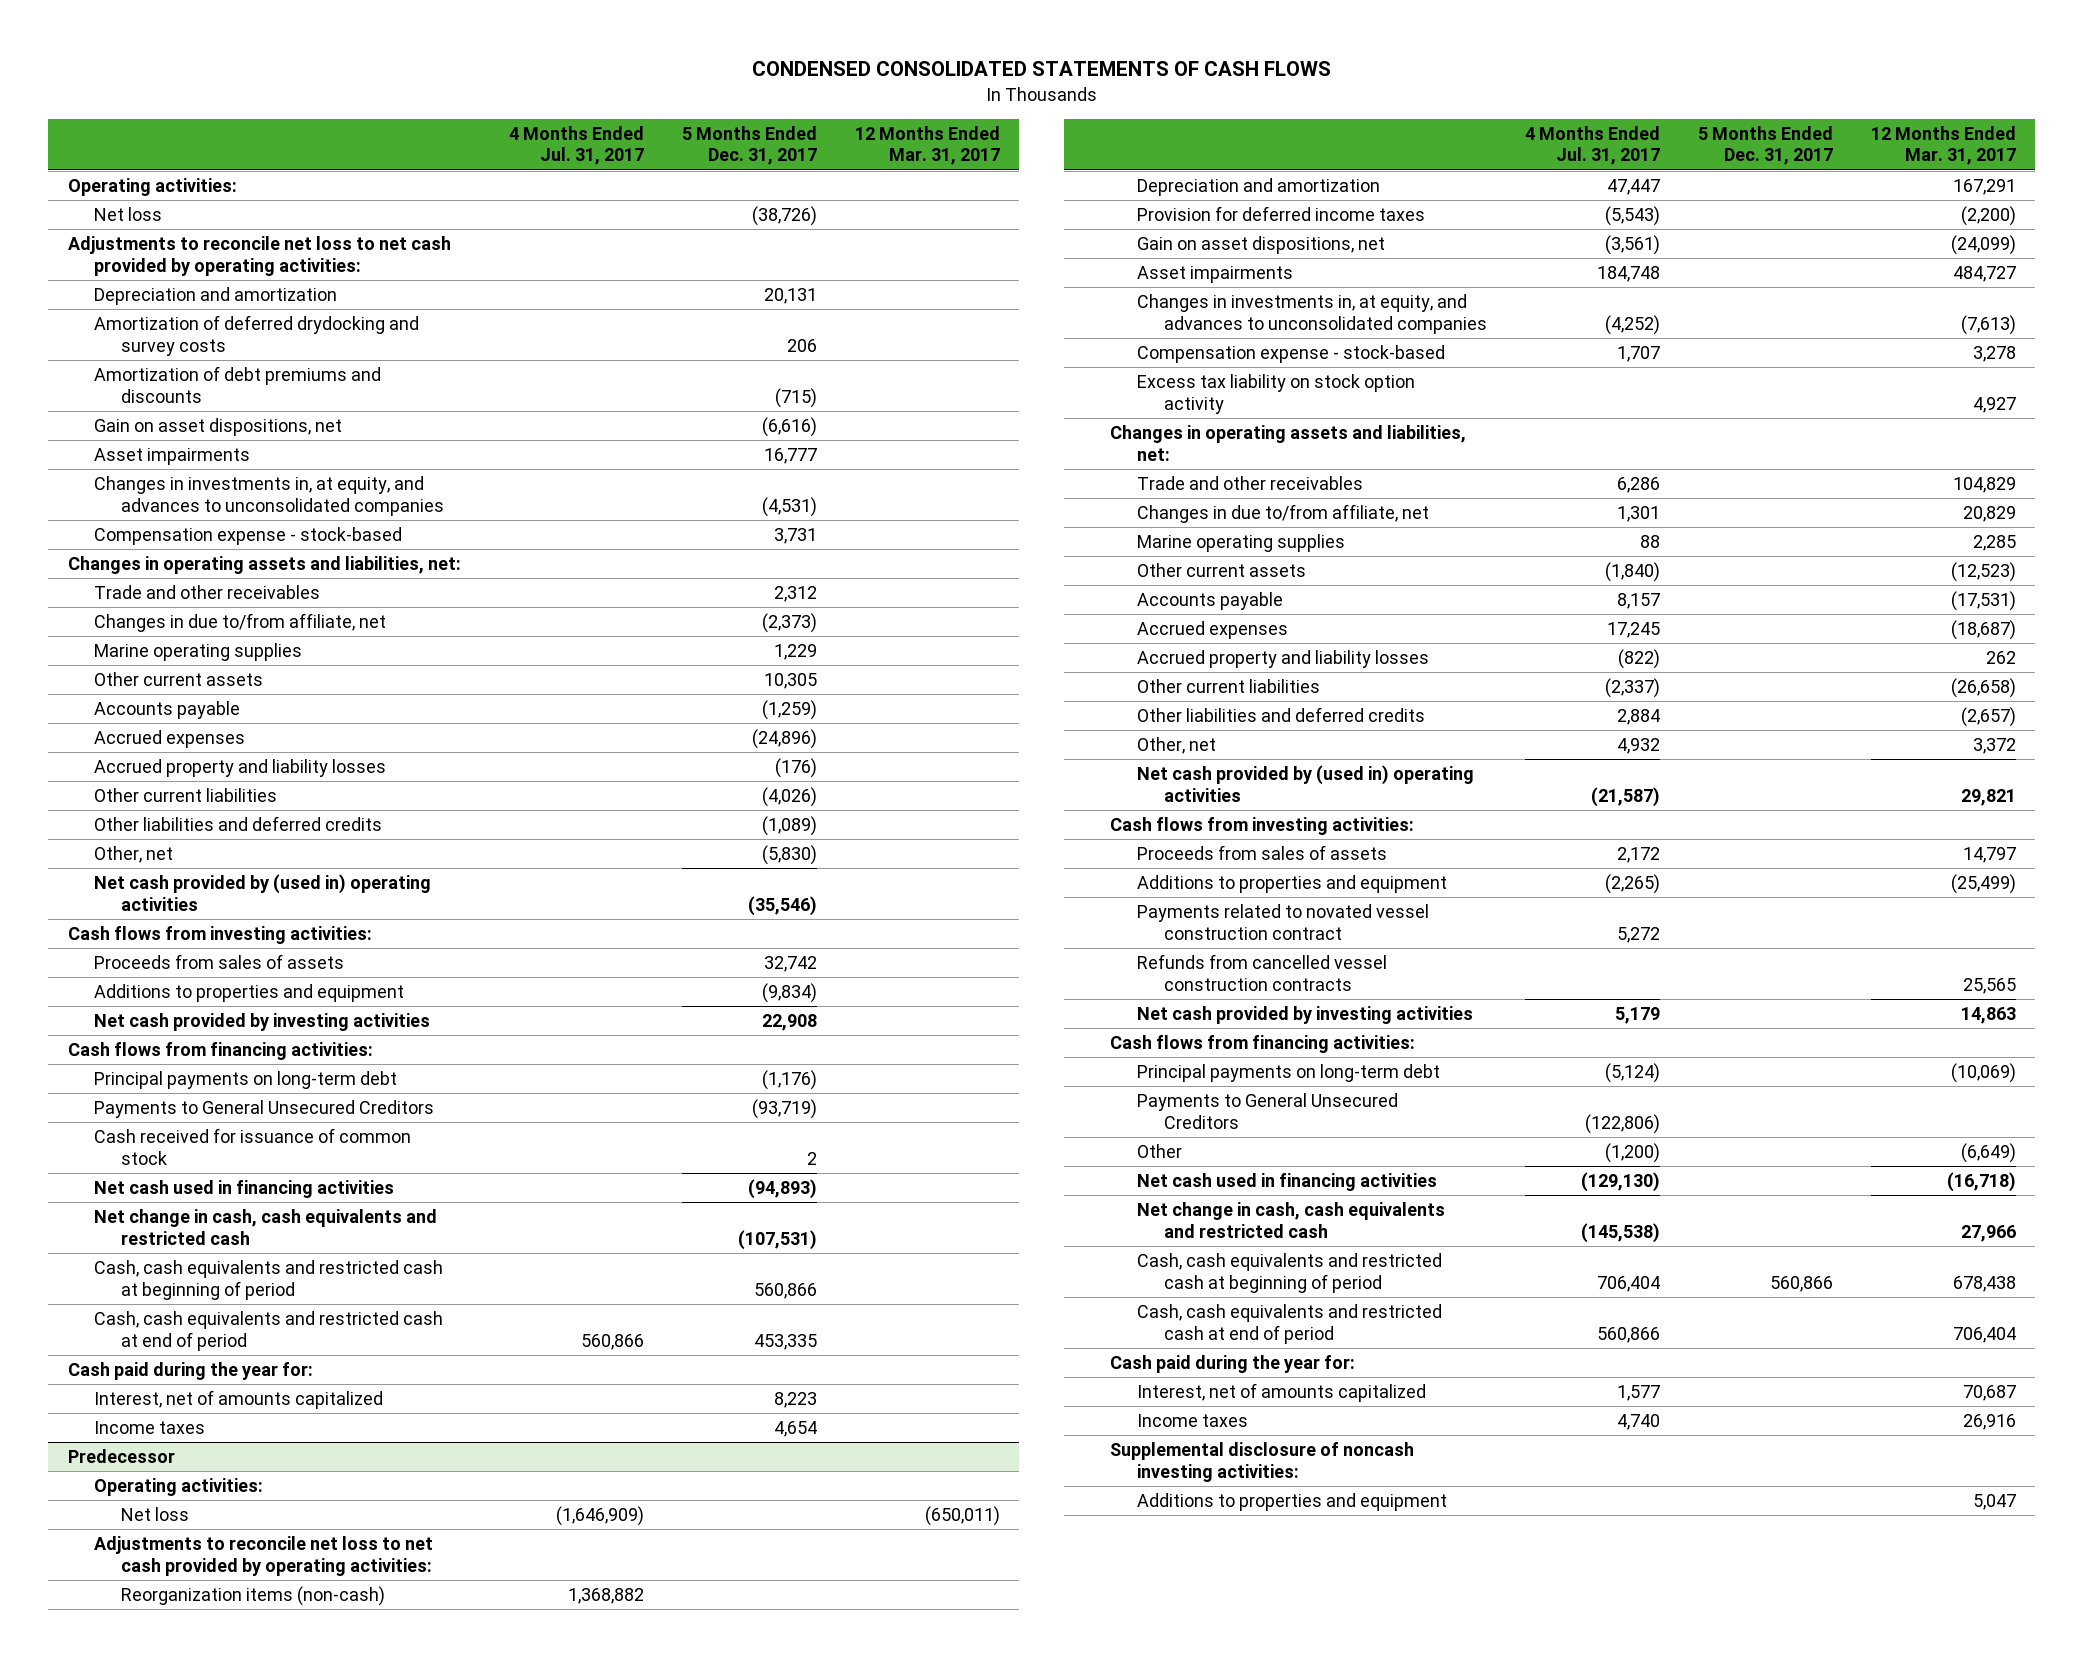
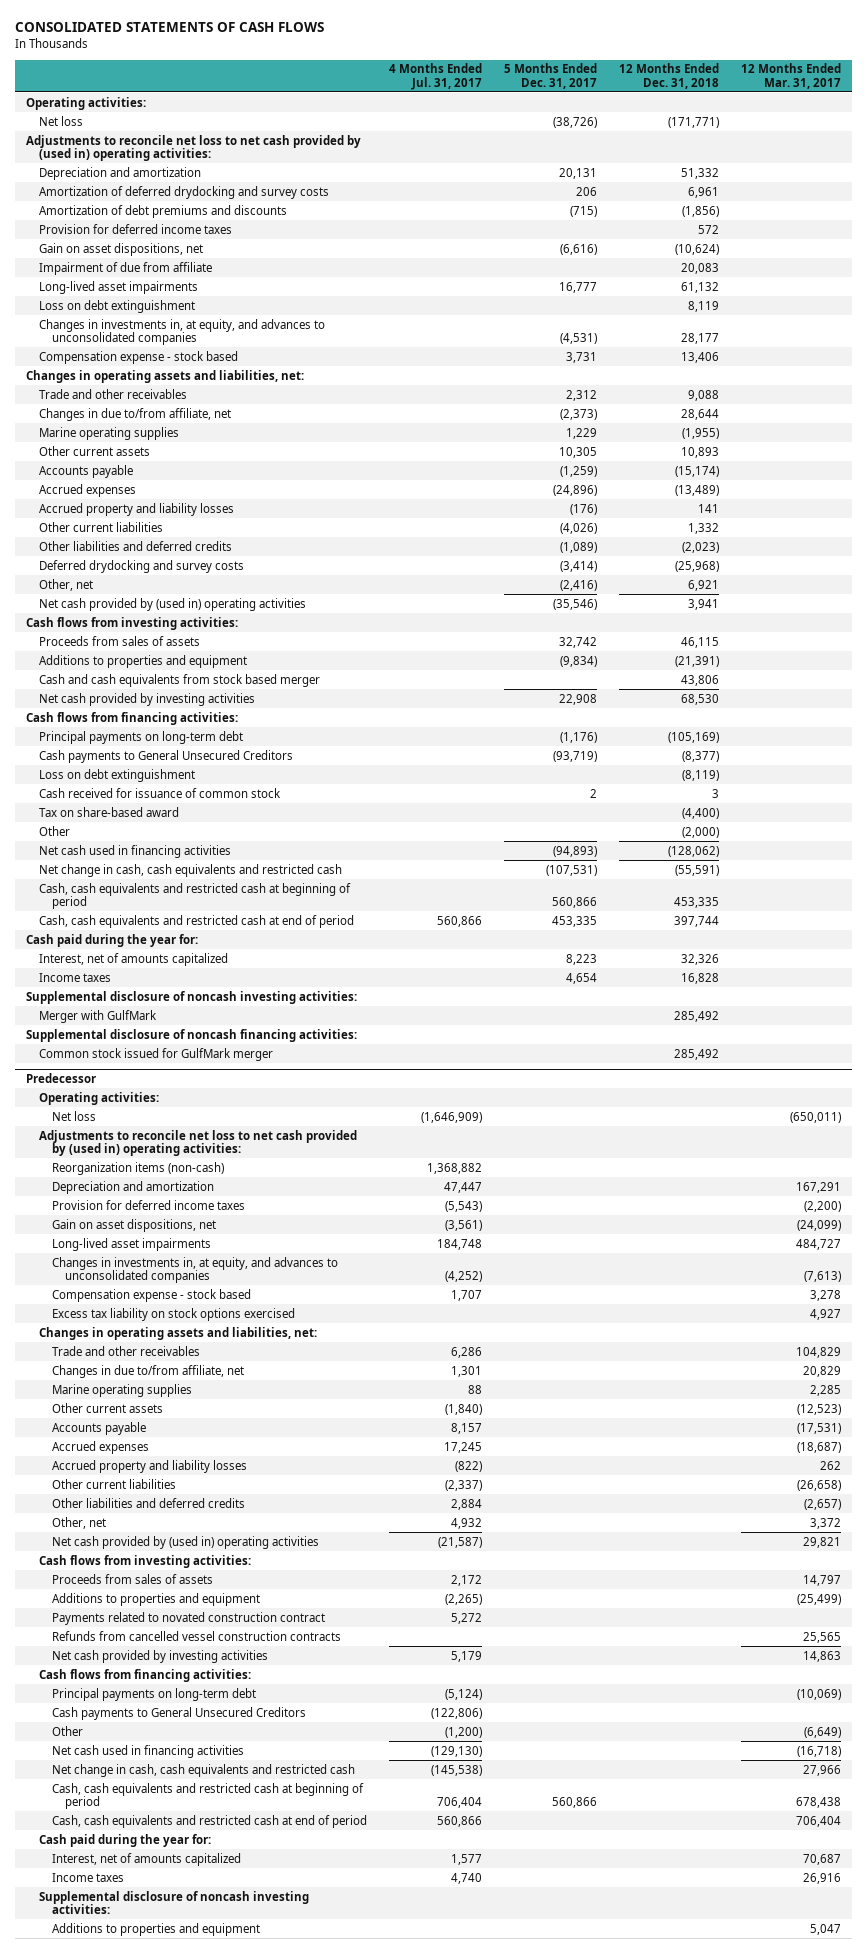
- CONDENSED CONSOLIDATED STATEMENTS OF CASH FLOWS
+ CONSOLIDATED STATEMENTS OF CASH FLOWS
- | 4 Months Ended Jul. 31, 2017 | 5 Months Ended Dec. 31, 2017 | 12 Months Ended Mar. 31, 2017
+ | 4 Months Ended Jul. 31, 2017 | 5 Months Ended Dec. 31, 2017 | 12 Months Ended Dec. 31, 2018 | 12 Months Ended Mar. 31, 2017
- Adjustments to reconcile net loss to net cash provided by operating activities:
+ Adjustments to reconcile net loss to net cash provided by (used in) operating activities:
+ Provision for deferred income taxes | | | 572 |
- Asset impairments | | 16,777 |
+ Impairment of due from affiliate | | | 20,083 |
+ Long-lived asset impairments | | 16,777 | 61,132 |
+ Loss on debt extinguishment | | | 8,119 |
- Compensation expense - stock-based | | 3,731 |
+ Compensation expense - stock based | | 3,731 | 13,406 |
- Other, net | | (5,830) |
+ Deferred drydocking and survey costs | | (3,414) | (25,968) |
+ Other, net | | (2,416) | 6,921 |
+ Cash and cash equivalents from stock based merger | | | 43,806 |
- Payments to General Unsecured Creditors | | (93,719) |
+ Cash payments to General Unsecured Creditors | | (93,719) | (8,377) |
+ Loss on debt extinguishment | | | (8,119) |
+ Tax on share-based award | | | (4,400) |
+ Other | | | (2,000) |
+ Supplemental disclosure of noncash investing activities:
+ Merger with GulfMark | | | 285,492 |
+ Supplemental disclosure of noncash financing activities:
+ Common stock issued for GulfMark merger | | | 285,492 |
@ Predecessor
- Adjustments to reconcile net loss to net cash provided by operating activities:
+ Adjustments to reconcile net loss to net cash provided by (used in) operating activities:
- Asset impairments | 184,748 | | 484,727
+ Long-lived asset impairments | 184,748 | | | 484,727
- Compensation expense - stock-based | 1,707 | | 3,278
- Excess tax liability on stock option activity | | | 4,927
+ Compensation expense - stock based | 1,707 | | | 3,278
+ Excess tax liability on stock options exercised | | | | 4,927
- Payments related to novated vessel construction contract | 5,272 | |
+ Payments related to novated construction contract | 5,272 | | |
- Payments to General Unsecured Creditors | (122,806) | |
+ Cash payments to General Unsecured Creditors | (122,806) | | |

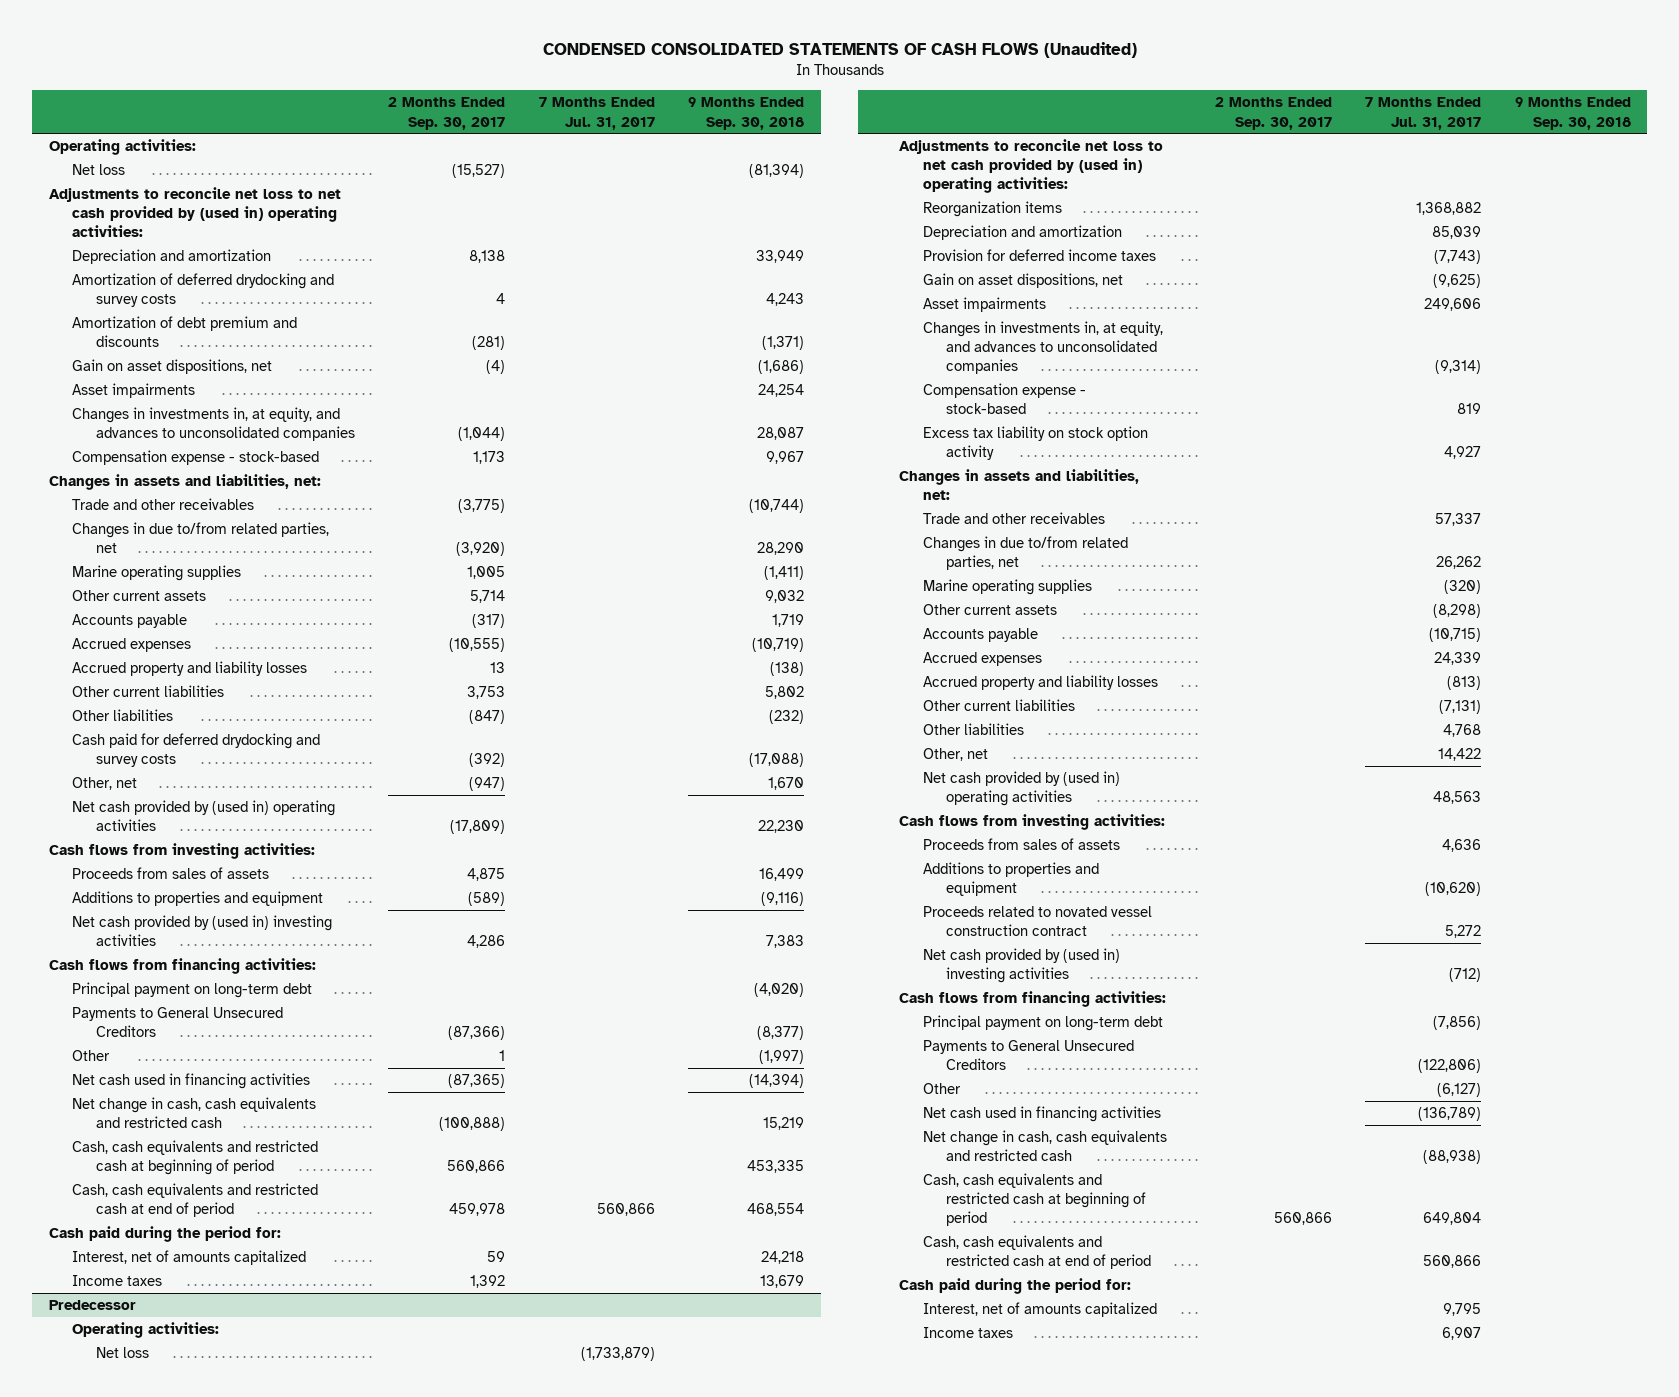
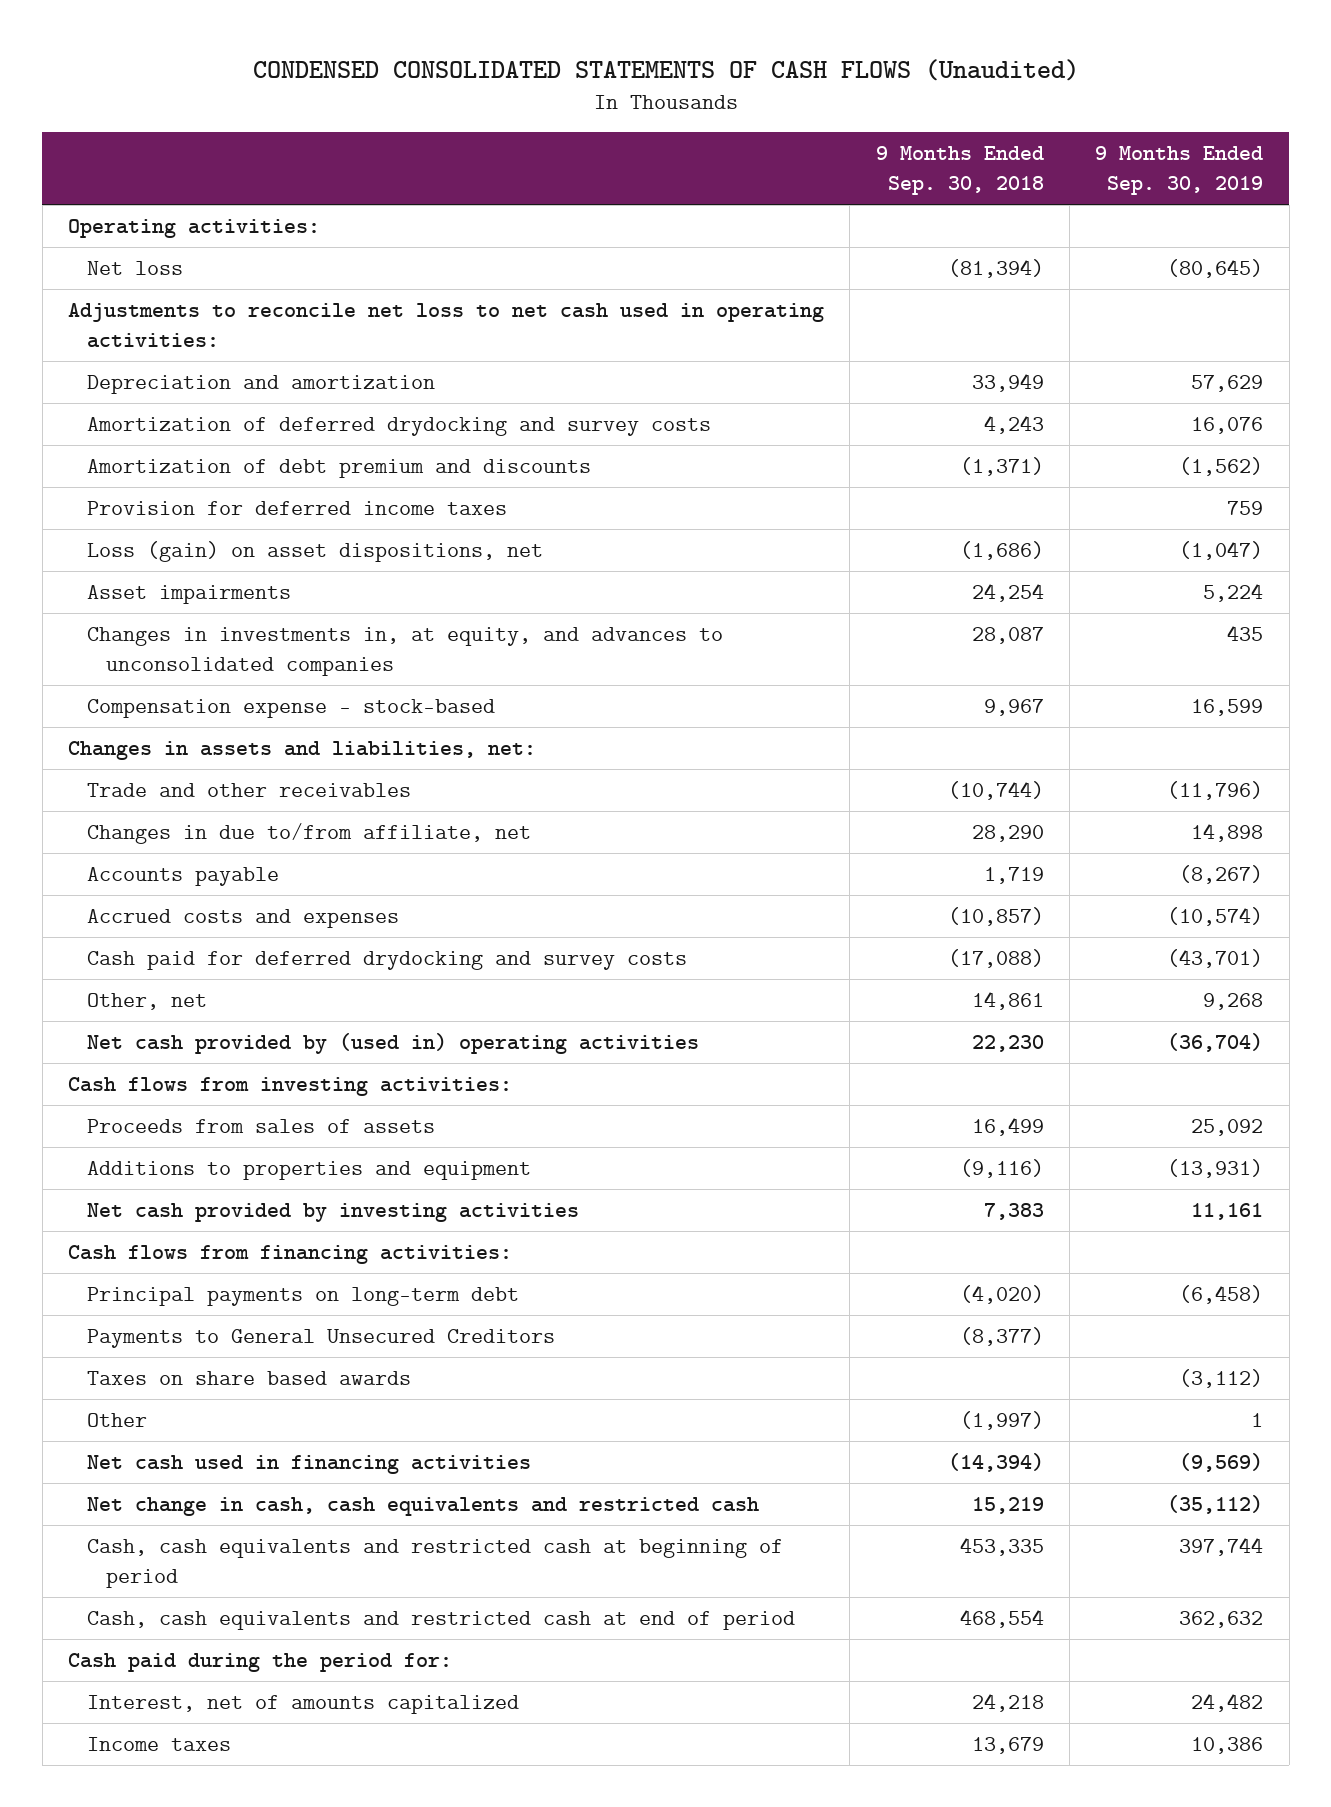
- | 2 Months Ended Sep. 30, 2017 | 7 Months Ended Jul. 31, 2017 | 9 Months Ended Sep. 30, 2018
+ | 9 Months Ended Sep. 30, 2018 | 9 Months Ended Sep. 30, 2019
- Adjustments to reconcile net loss to net cash provided by (used in) operating activities:
+ Adjustments to reconcile net loss to net cash used in operating activities:
- Gain on asset dispositions, net | (4) | | (1,686)
+ Provision for deferred income taxes | | 759
+ Loss (gain) on asset dispositions, net | (1,686) | (1,047)
- Changes in due to/from related parties, net | (3,920) | | 28,290
- Marine operating supplies | 1,005 | | (1,411)
- Other current assets | 5,714 | | 9,032
+ Changes in due to/from affiliate, net | 28,290 | 14,898
- Accrued expenses | (10,555) | | (10,719)
- Accrued property and liability losses | 13 | | (138)
- Other current liabilities | 3,753 | | 5,802
- Other liabilities | (847) | | (232)
+ Accrued costs and expenses | (10,857) | (10,574)
- Other, net | (947) | | 1,670
+ Other, net | 14,861 | 9,268
- Net cash provided by (used in) investing activities | 4,286 | | 7,383
+ Net cash provided by investing activities | 7,383 | 11,161
- Principal payment on long-term debt | | | (4,020)
+ Principal payments on long-term debt | (4,020) | (6,458)
+ Taxes on share based awards | | (3,112)
- Predecessor
- Operating activities:
- Net loss | | (1,733,879) |
- Adjustments to reconcile net loss to net cash provided by (used in) operating activities:
- Reorganization items | | 1,368,882 |
- Depreciation and amortization | | 85,039 |
- Provision for deferred income taxes | | (7,743) |
- Gain on asset dispositions, net | | (9,625) |
- Asset impairments | | 249,606 |
- Changes in investments in, at equity, and advances to unconsolidated companies | | (9,314) |
- Compensation expense - stock-based | | 819 |
- Excess tax liability on stock option activity | | 4,927 |
- Changes in assets and liabilities, net:
- Trade and other receivables | | 57,337 |
- Changes in due to/from related parties, net | | 26,262 |
- Marine operating supplies | | (320) |
- Other current assets | | (8,298) |
- Accounts payable | | (10,715) |
- Accrued expenses | | 24,339 |
- Accrued property and liability losses | | (813) |
- Other current liabilities | | (7,131) |
- Other liabilities | | 4,768 |
- Other, net | | 14,422 |
- Net cash provided by (used in) operating activities | | 48,563 |
- Cash flows from investing activities:
- Proceeds from sales of assets | | 4,636 |
- Additions to properties and equipment | | (10,620) |
- Proceeds related to novated vessel construction contract | | 5,272 |
- Net cash provided by (used in) investing activities | | (712) |
- Cash flows from financing activities:
- Principal payment on long-term debt | | (7,856) |
- Payments to General Unsecured Creditors | | (122,806) |
- Other | | (6,127) |
- Net cash used in financing activities | | (136,789) |
- Net change in cash, cash equivalents and restricted cash | | (88,938) |
- Cash, cash equivalents and restricted cash at beginning of period | 560,866 | 649,804 |
- Cash, cash equivalents and restricted cash at end of period | | 560,866 |
- Cash paid during the period for:
- Interest, net of amounts capitalized | | 9,795 |
- Income taxes | | 6,907 |

